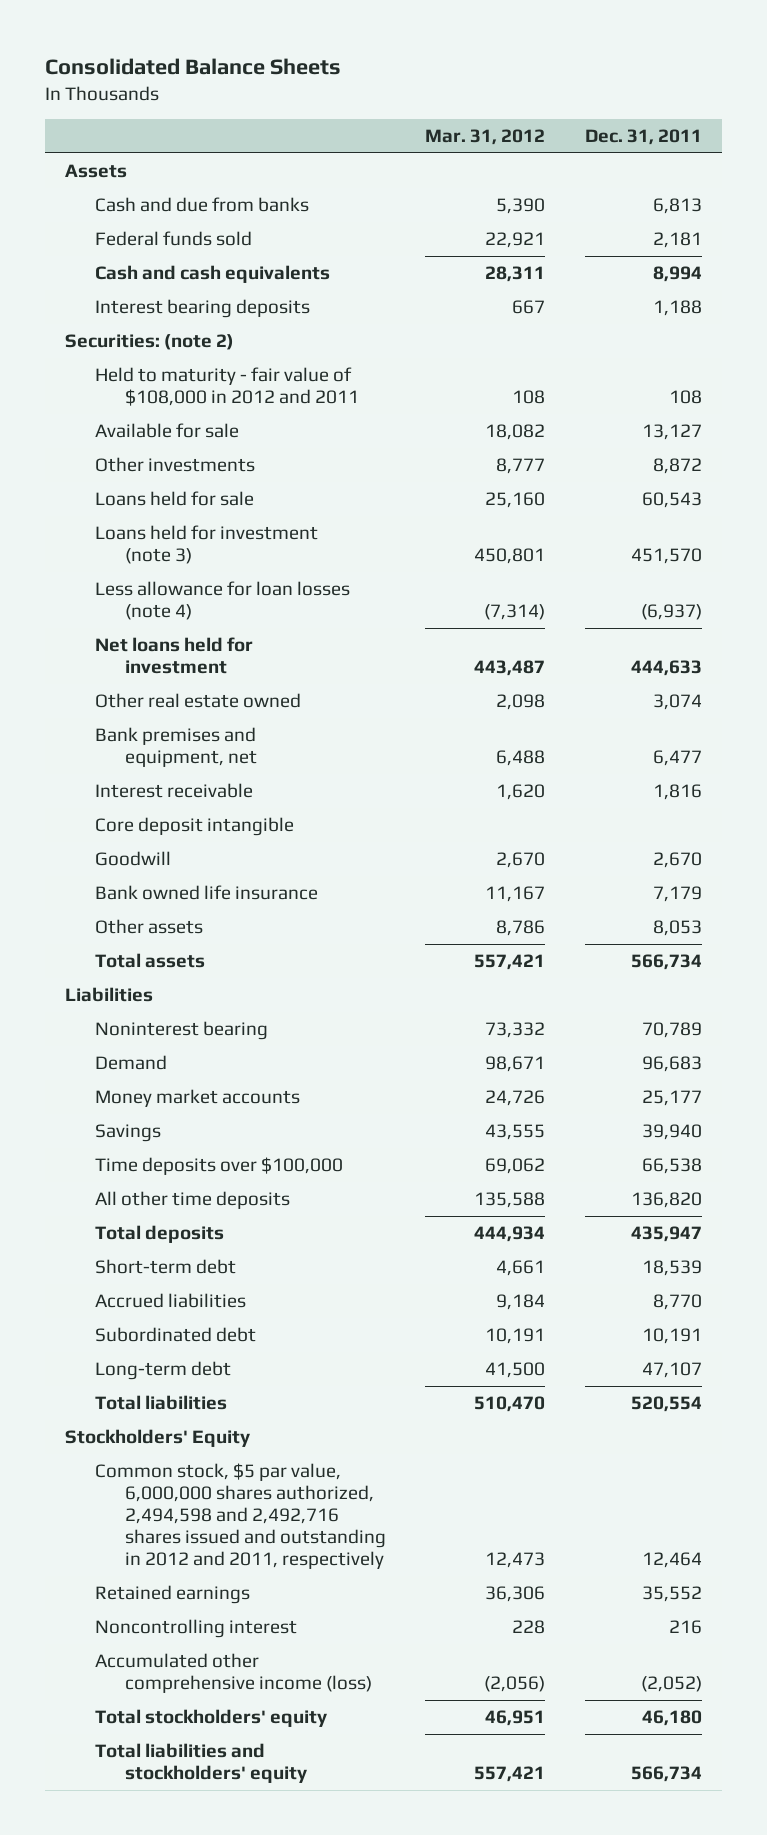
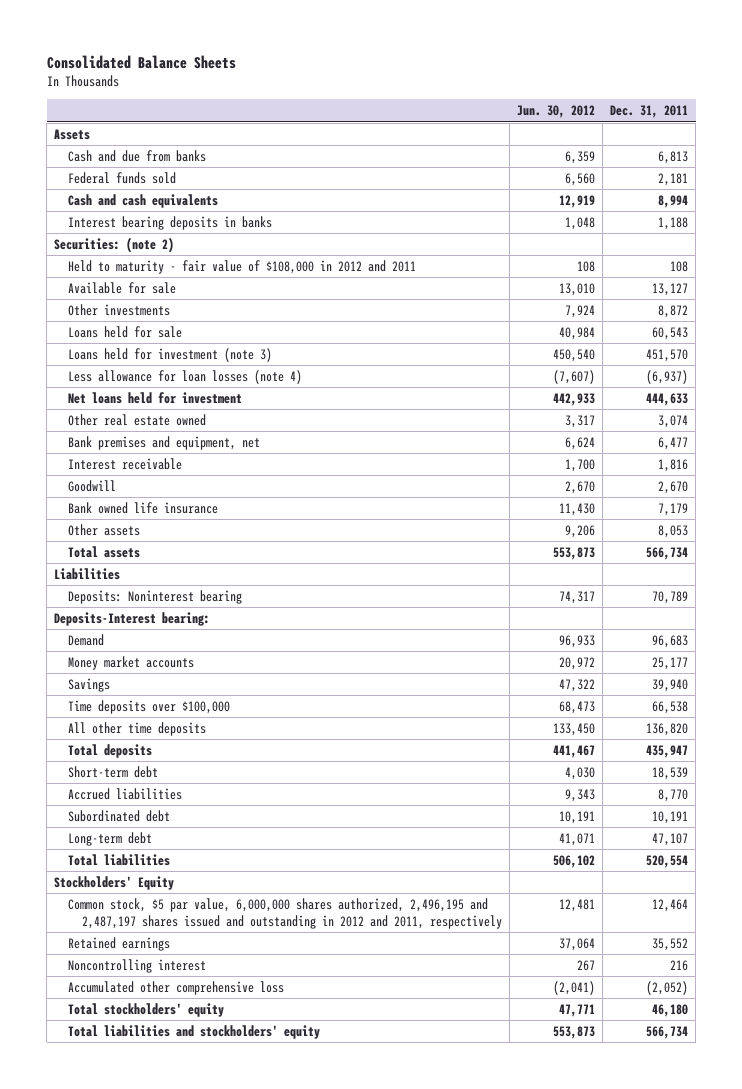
- | Mar. 31, 2012 | Dec. 31, 2011
+ | Jun. 30, 2012 | Dec. 31, 2011
- Interest bearing deposits | 667 | 1,188
+ Interest bearing deposits in banks | 1,048 | 1,188
- Core deposit intangible
- Noninterest bearing | 73,332 | 70,789
+ Deposits: Noninterest bearing | 74,317 | 70,789
+ Deposits-Interest bearing:
- Common stock, $5 par value, 6,000,000 shares authorized, 2,494,598 and 2,492,716 shares issued and outstanding in 2012 and 2011, respectively | 12,473 | 12,464
+ Common stock, $5 par value, 6,000,000 shares authorized, 2,496,195 and 2,487,197 shares issued and outstanding in 2012 and 2011, respectively | 12,481 | 12,464
- Accumulated other comprehensive income (loss) | (2,056) | (2,052)
+ Accumulated other comprehensive loss | (2,041) | (2,052)

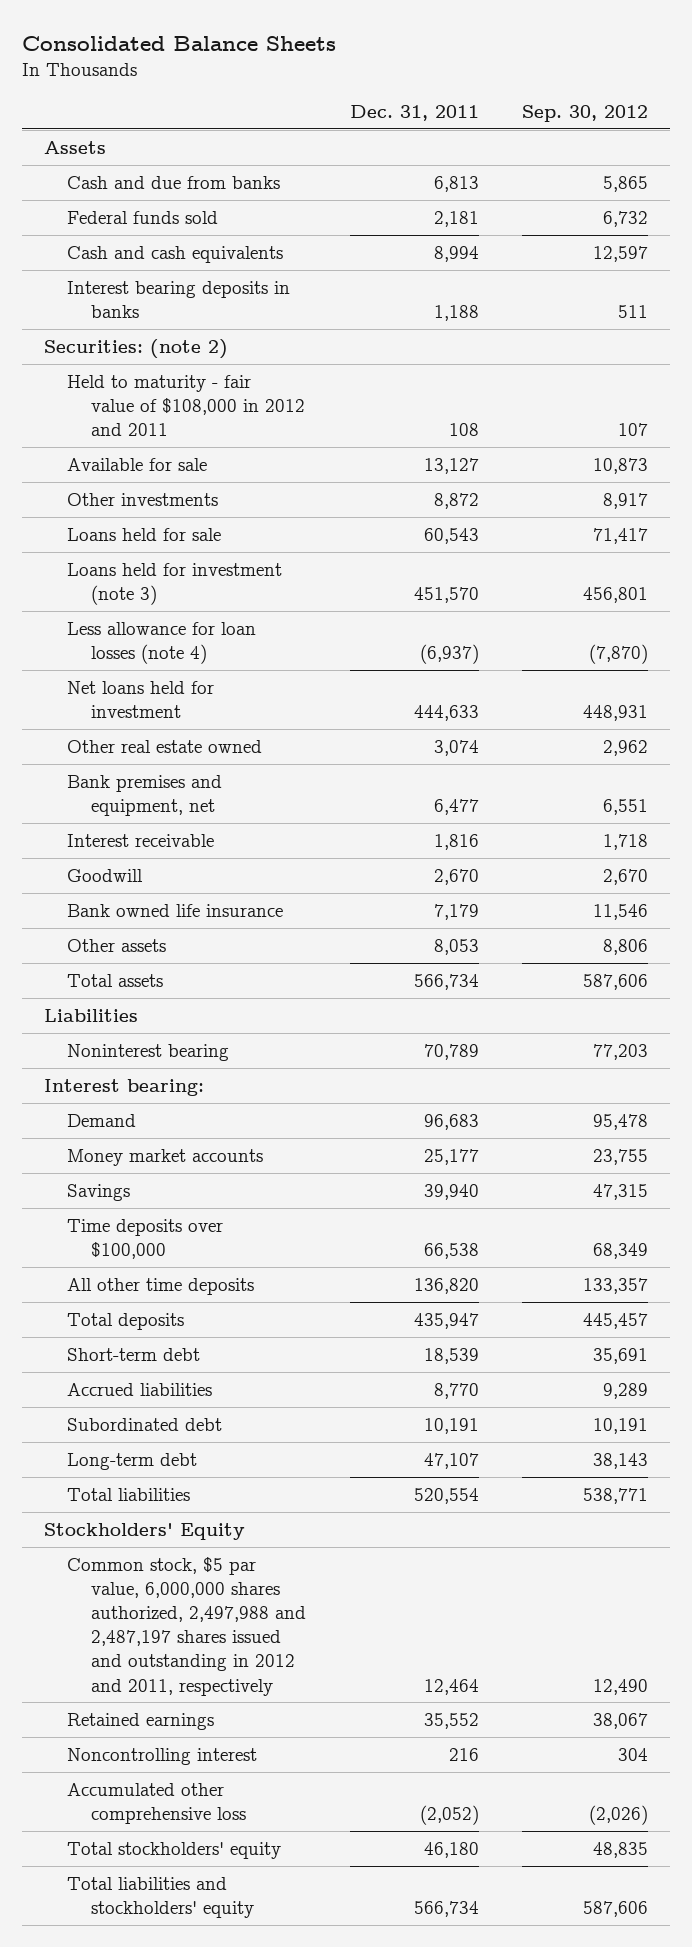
- | Jun. 30, 2012 | Dec. 31, 2011
+ | Dec. 31, 2011 | Sep. 30, 2012
- Deposits: Noninterest bearing | 74,317 | 70,789
- Deposits-Interest bearing:
+ Noninterest bearing | 70,789 | 77,203
+ Interest bearing:
- Common stock, $5 par value, 6,000,000 shares authorized, 2,496,195 and 2,487,197 shares issued and outstanding in 2012 and 2011, respectively | 12,481 | 12,464
+ Common stock, $5 par value, 6,000,000 shares authorized, 2,497,988 and 2,487,197 shares issued and outstanding in 2012 and 2011, respectively | 12,464 | 12,490

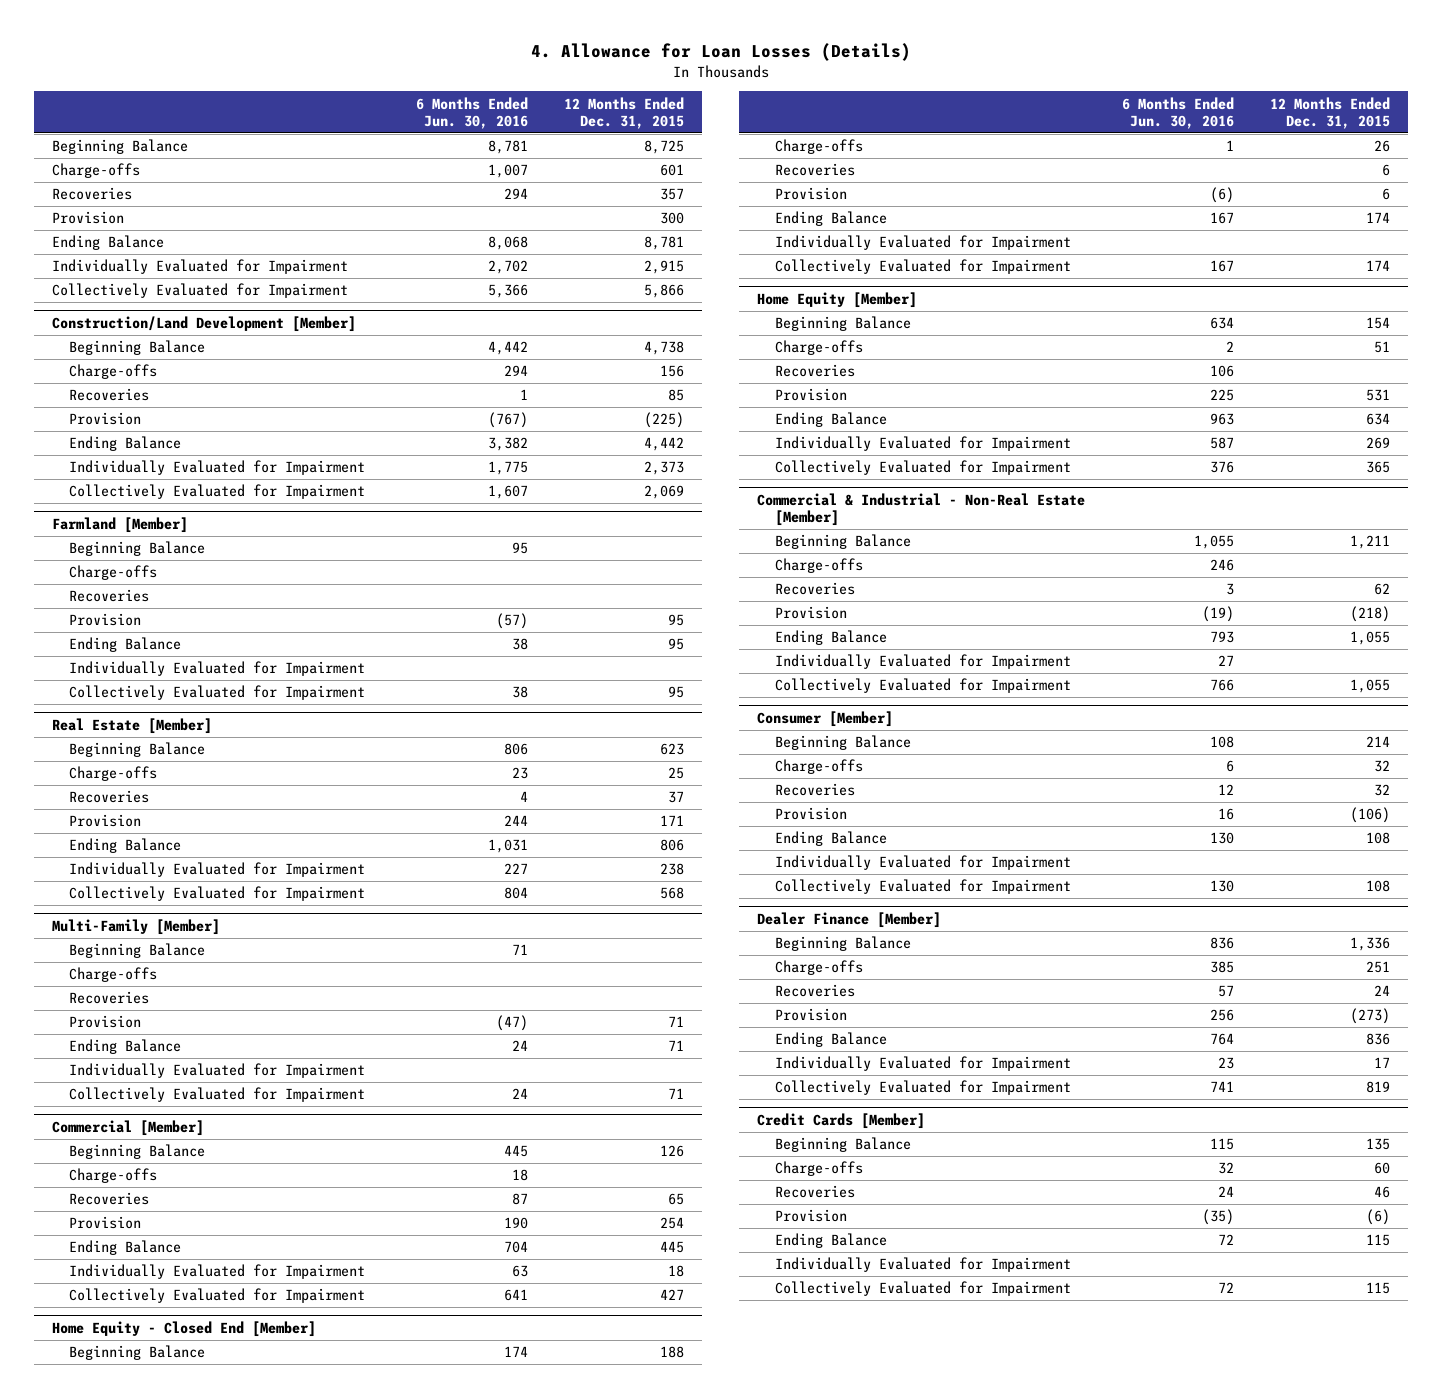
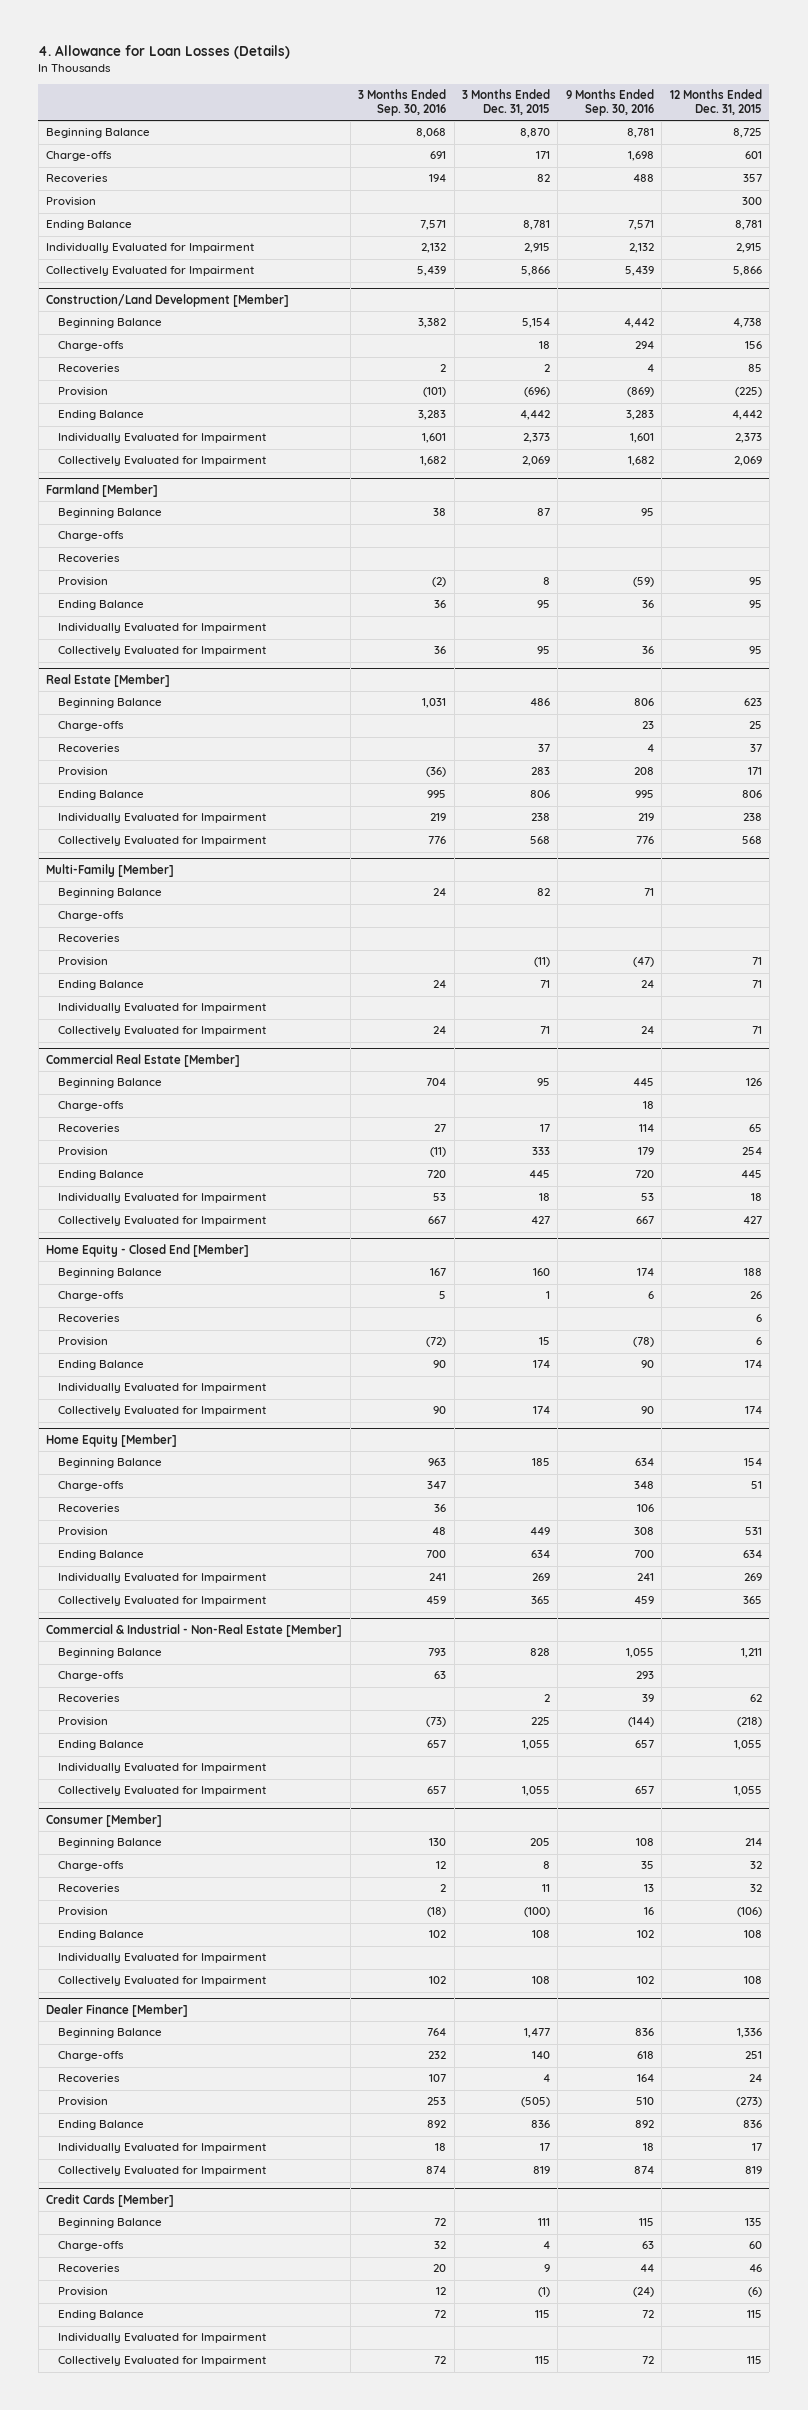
- | 6 Months Ended Jun. 30, 2016 | 12 Months Ended Dec. 31, 2015
+ | 3 Months Ended Sep. 30, 2016 | 3 Months Ended Dec. 31, 2015 | 9 Months Ended Sep. 30, 2016 | 12 Months Ended Dec. 31, 2015
- Commercial [Member]
+ Commercial Real Estate [Member]

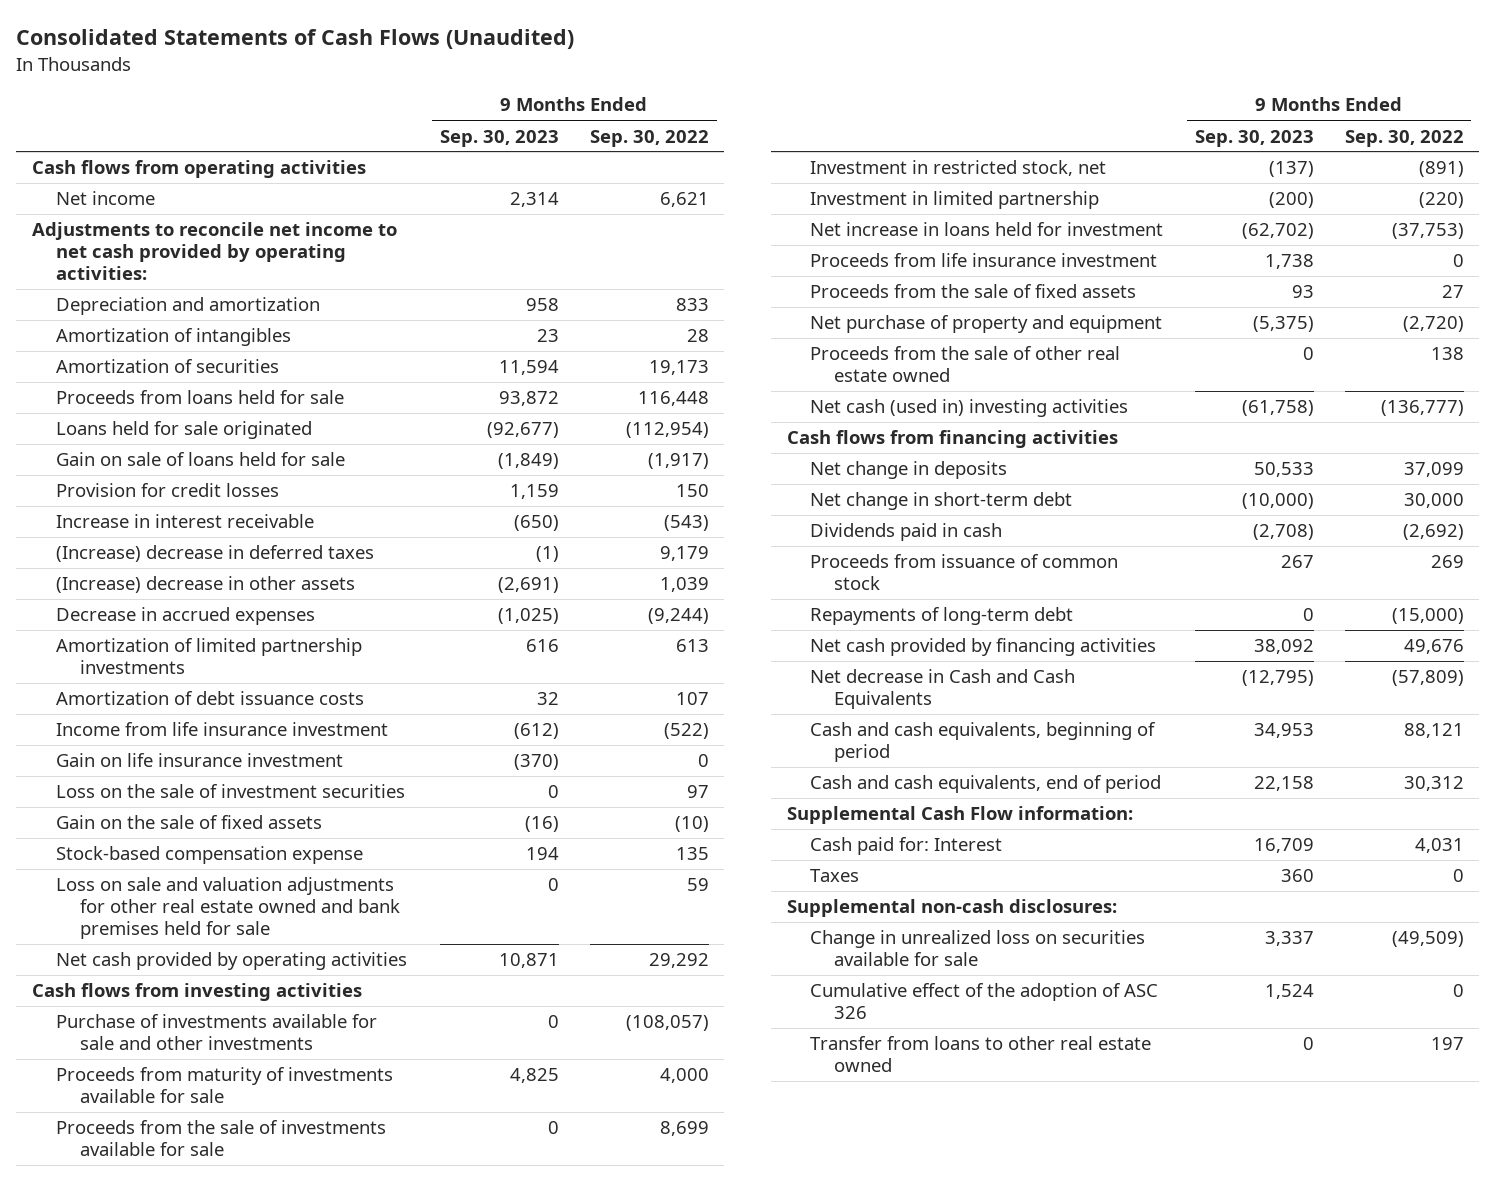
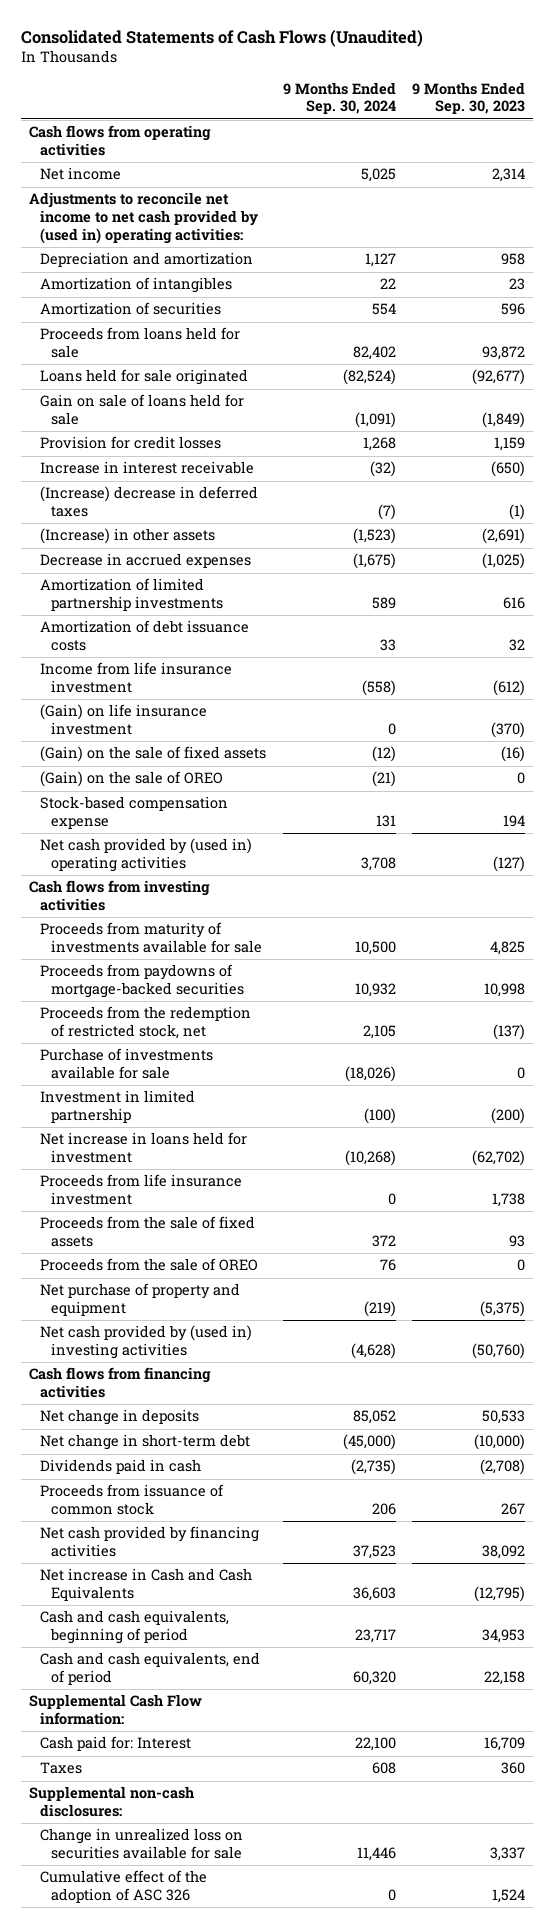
- | 9 Months Ended Sep. 30, 2023 | 9 Months Ended Sep. 30, 2022
+ | 9 Months Ended Sep. 30, 2024 | 9 Months Ended Sep. 30, 2023
- Adjustments to reconcile net income to net cash provided by operating activities:
+ Adjustments to reconcile net income to net cash provided by (used in) operating activities:
- Amortization of securities | 11,594 | 19,173
+ Amortization of securities | 554 | 596
- (Increase) decrease in other assets | (2,691) | 1,039
+ (Increase) in other assets | (1,523) | (2,691)
- Gain on life insurance investment | (370) | 0
- Loss on the sale of investment securities | 0 | 97
- Gain on the sale of fixed assets | (16) | (10)
+ (Gain) on life insurance investment | 0 | (370)
+ (Gain) on the sale of fixed assets | (12) | (16)
+ (Gain) on the sale of OREO | (21) | 0
- Loss on sale and valuation adjustments for other real estate owned and bank premises held for sale | 0 | 59
- Net cash provided by operating activities | 10,871 | 29,292
+ Net cash provided by (used in) operating activities | 3,708 | (127)
- Purchase of investments available for sale and other investments | 0 | (108,057)
- Proceeds from the sale of investments available for sale | 0 | 8,699
- Investment in restricted stock, net | (137) | (891)
+ Proceeds from paydowns of mortgage-backed securities | 10,932 | 10,998
+ Proceeds from the redemption of restricted stock, net | 2,105 | (137)
+ Purchase of investments available for sale | (18,026) | 0
+ Proceeds from the sale of OREO | 76 | 0
- Proceeds from the sale of other real estate owned | 0 | 138
- Net cash (used in) investing activities | (61,758) | (136,777)
+ Net cash provided by (used in) investing activities | (4,628) | (50,760)
- Repayments of long-term debt | 0 | (15,000)
- Net decrease in Cash and Cash Equivalents | (12,795) | (57,809)
+ Net increase in Cash and Cash Equivalents | 36,603 | (12,795)
- Transfer from loans to other real estate owned | 0 | 197

